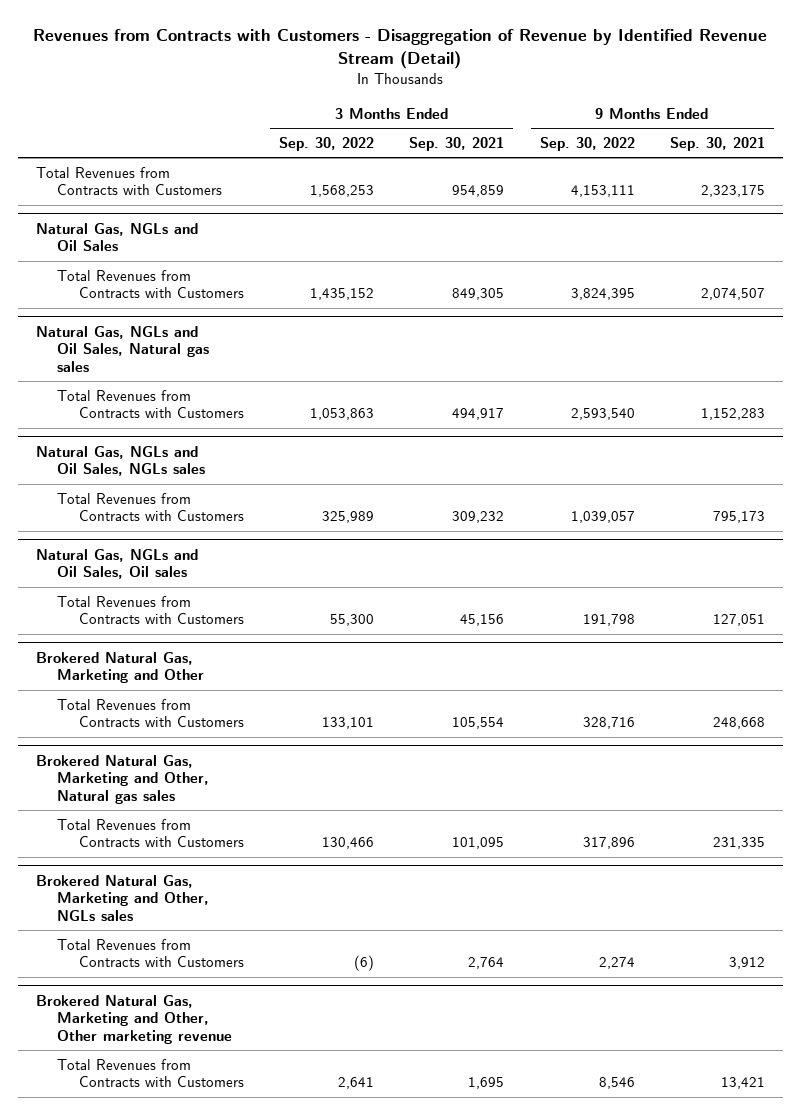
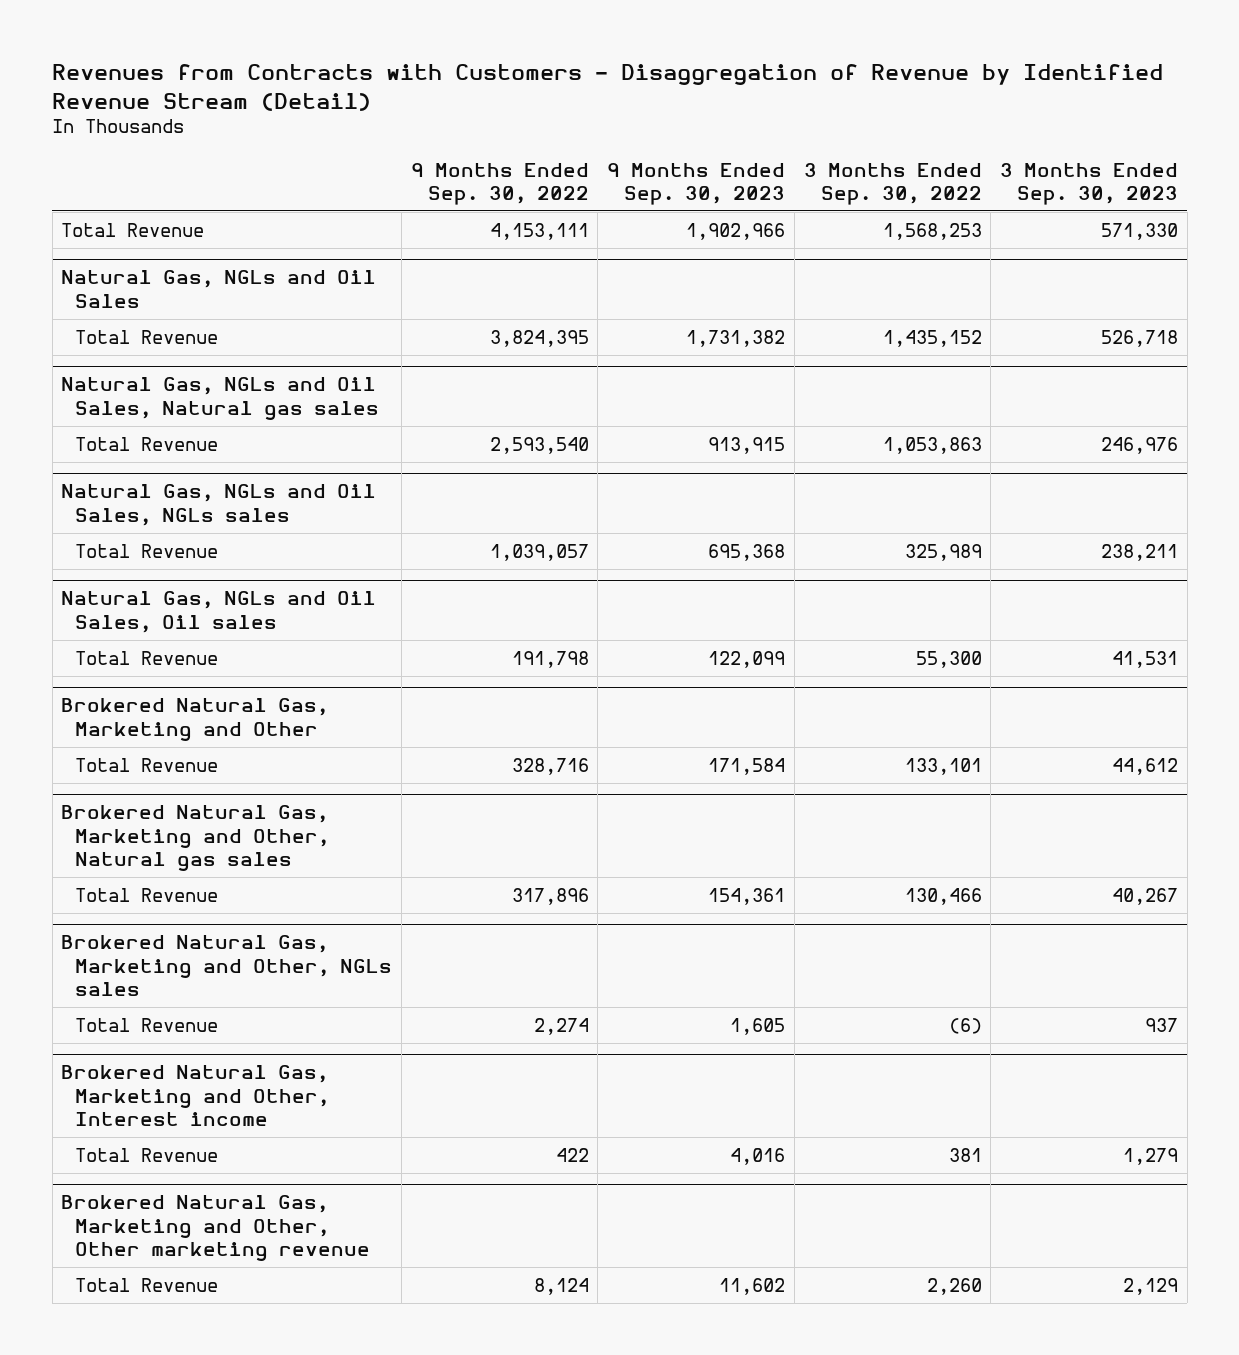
- | 3 Months Ended Sep. 30, 2022 | 3 Months Ended Sep. 30, 2021 | 9 Months Ended Sep. 30, 2022 | 9 Months Ended Sep. 30, 2021
+ | 9 Months Ended Sep. 30, 2022 | 9 Months Ended Sep. 30, 2023 | 3 Months Ended Sep. 30, 2022 | 3 Months Ended Sep. 30, 2023
- Total Revenues from Contracts with Customers | 1,568,253 | 954,859 | 4,153,111 | 2,323,175
+ Total Revenue | 4,153,111 | 1,902,966 | 1,568,253 | 571,330
@ Natural Gas, NGLs and Oil Sales
- Total Revenues from Contracts with Customers | 1,435,152 | 849,305 | 3,824,395 | 2,074,507
+ Total Revenue | 3,824,395 | 1,731,382 | 1,435,152 | 526,718
@ Natural Gas, NGLs and Oil Sales, Natural gas sales
- Total Revenues from Contracts with Customers | 1,053,863 | 494,917 | 2,593,540 | 1,152,283
+ Total Revenue | 2,593,540 | 913,915 | 1,053,863 | 246,976
@ Natural Gas, NGLs and Oil Sales, NGLs sales
- Total Revenues from Contracts with Customers | 325,989 | 309,232 | 1,039,057 | 795,173
+ Total Revenue | 1,039,057 | 695,368 | 325,989 | 238,211
@ Natural Gas, NGLs and Oil Sales, Oil sales
- Total Revenues from Contracts with Customers | 55,300 | 45,156 | 191,798 | 127,051
+ Total Revenue | 191,798 | 122,099 | 55,300 | 41,531
@ Brokered Natural Gas, Marketing and Other
- Total Revenues from Contracts with Customers | 133,101 | 105,554 | 328,716 | 248,668
+ Total Revenue | 328,716 | 171,584 | 133,101 | 44,612
@ Brokered Natural Gas, Marketing and Other, Natural gas sales
- Total Revenues from Contracts with Customers | 130,466 | 101,095 | 317,896 | 231,335
+ Total Revenue | 317,896 | 154,361 | 130,466 | 40,267
@ Brokered Natural Gas, Marketing and Other, NGLs sales
- Total Revenues from Contracts with Customers | (6) | 2,764 | 2,274 | 3,912
+ Total Revenue | 2,274 | 1,605 | (6) | 937
+ Brokered Natural Gas, Marketing and Other, Interest income
+ Total Revenue | 422 | 4,016 | 381 | 1,279
@ Brokered Natural Gas, Marketing and Other, Other marketing revenue
- Total Revenues from Contracts with Customers | 2,641 | 1,695 | 8,546 | 13,421
+ Total Revenue | 8,124 | 11,602 | 2,260 | 2,129

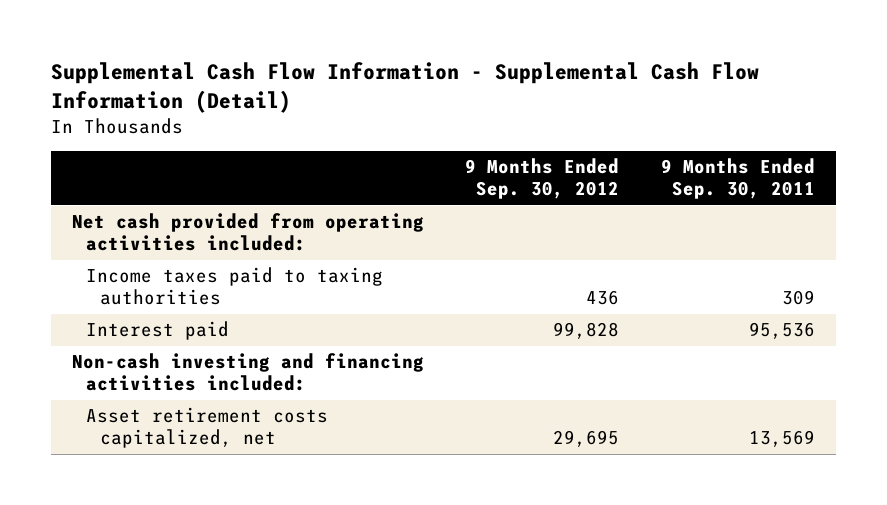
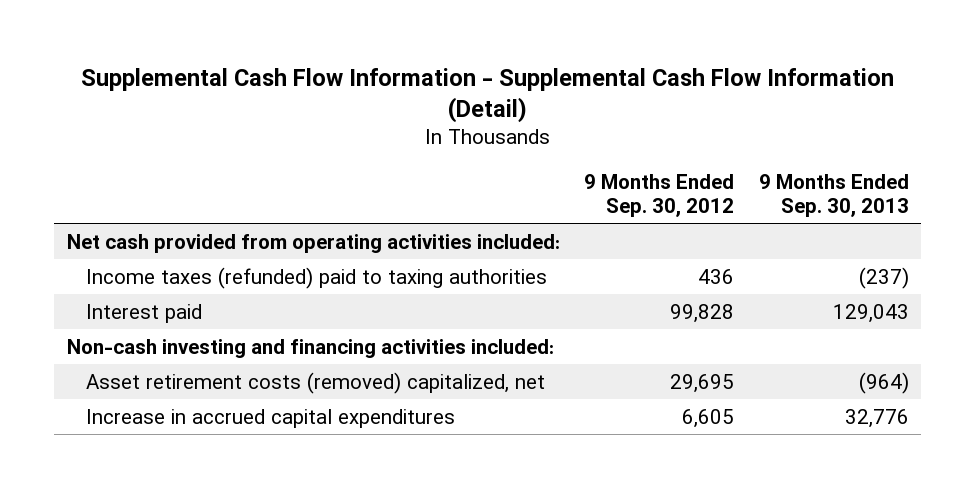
- | 9 Months Ended Sep. 30, 2012 | 9 Months Ended Sep. 30, 2011
+ | 9 Months Ended Sep. 30, 2012 | 9 Months Ended Sep. 30, 2013
- Income taxes paid to taxing authorities | 436 | 309
+ Income taxes (refunded) paid to taxing authorities | 436 | (237)
- Asset retirement costs capitalized, net | 29,695 | 13,569
+ Asset retirement costs (removed) capitalized, net | 29,695 | (964)
+ Increase in accrued capital expenditures | 6,605 | 32,776

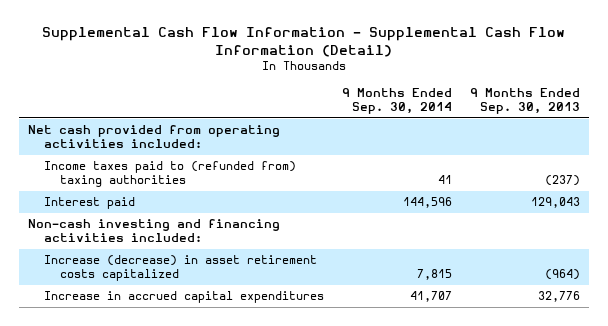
- | 9 Months Ended Sep. 30, 2012 | 9 Months Ended Sep. 30, 2013
+ | 9 Months Ended Sep. 30, 2014 | 9 Months Ended Sep. 30, 2013
- Income taxes (refunded) paid to taxing authorities | 436 | (237)
+ Income taxes paid to (refunded from) taxing authorities | 41 | (237)
- Asset retirement costs (removed) capitalized, net | 29,695 | (964)
+ Increase (decrease) in asset retirement costs capitalized | 7,815 | (964)

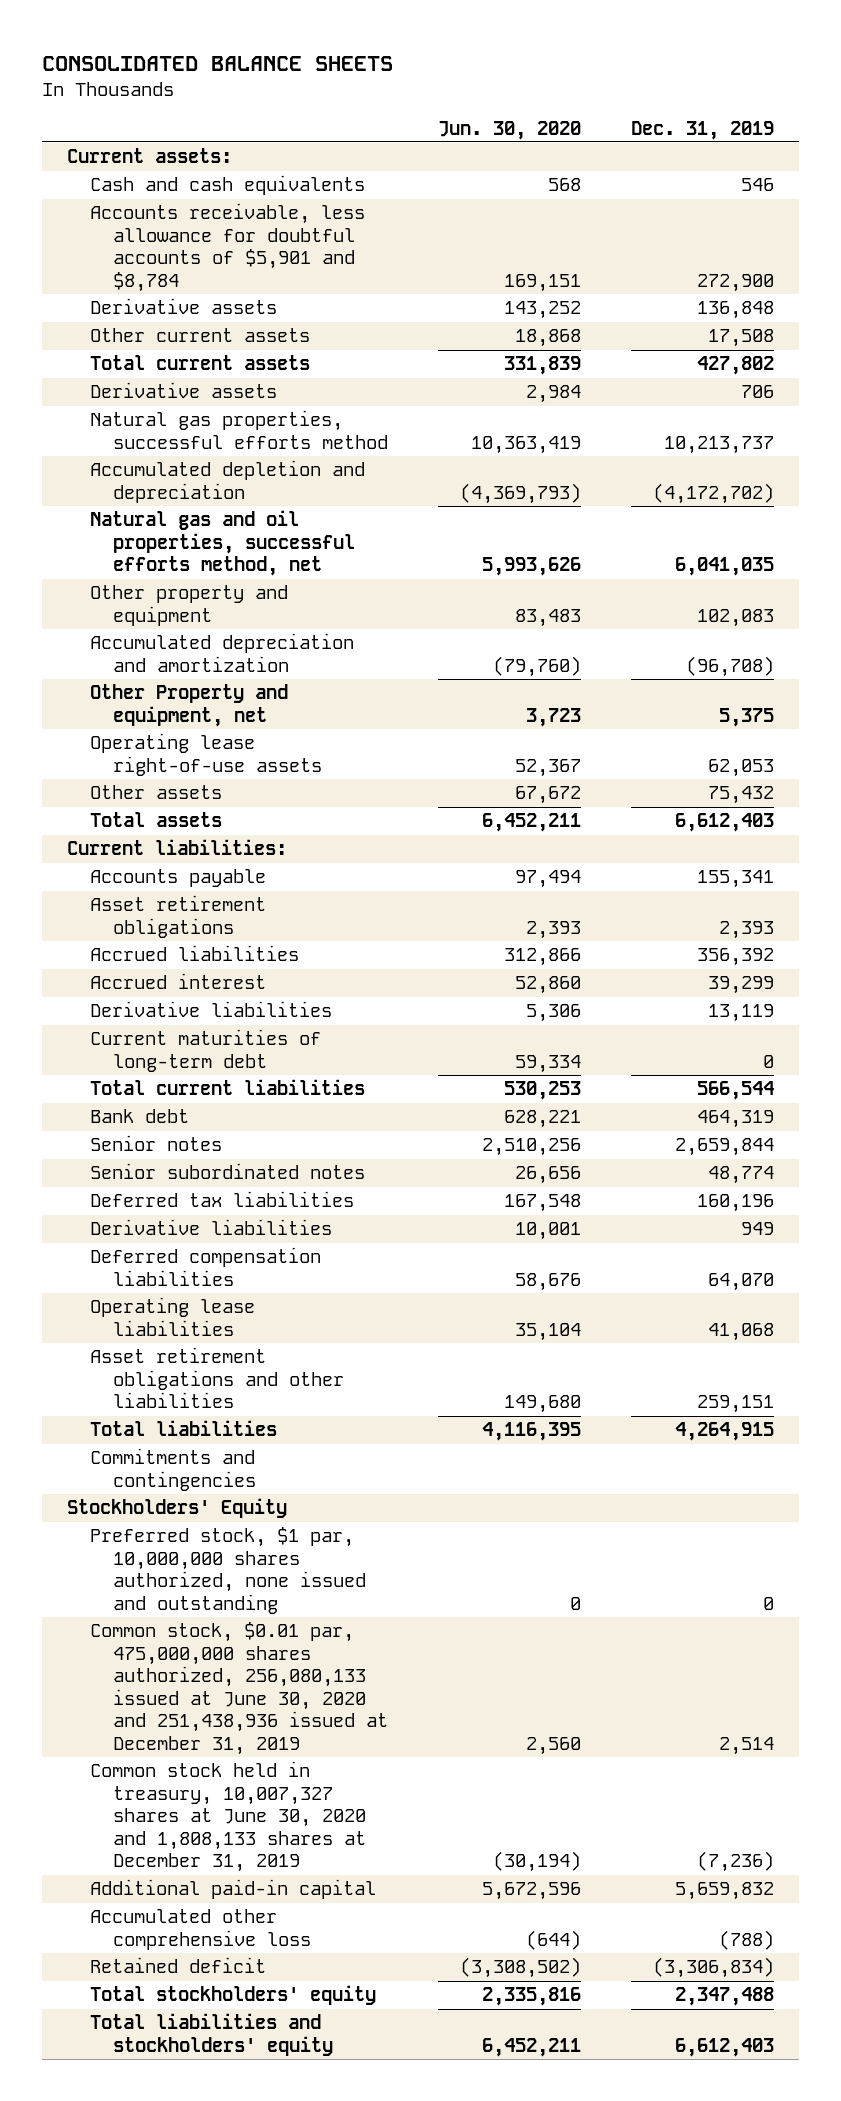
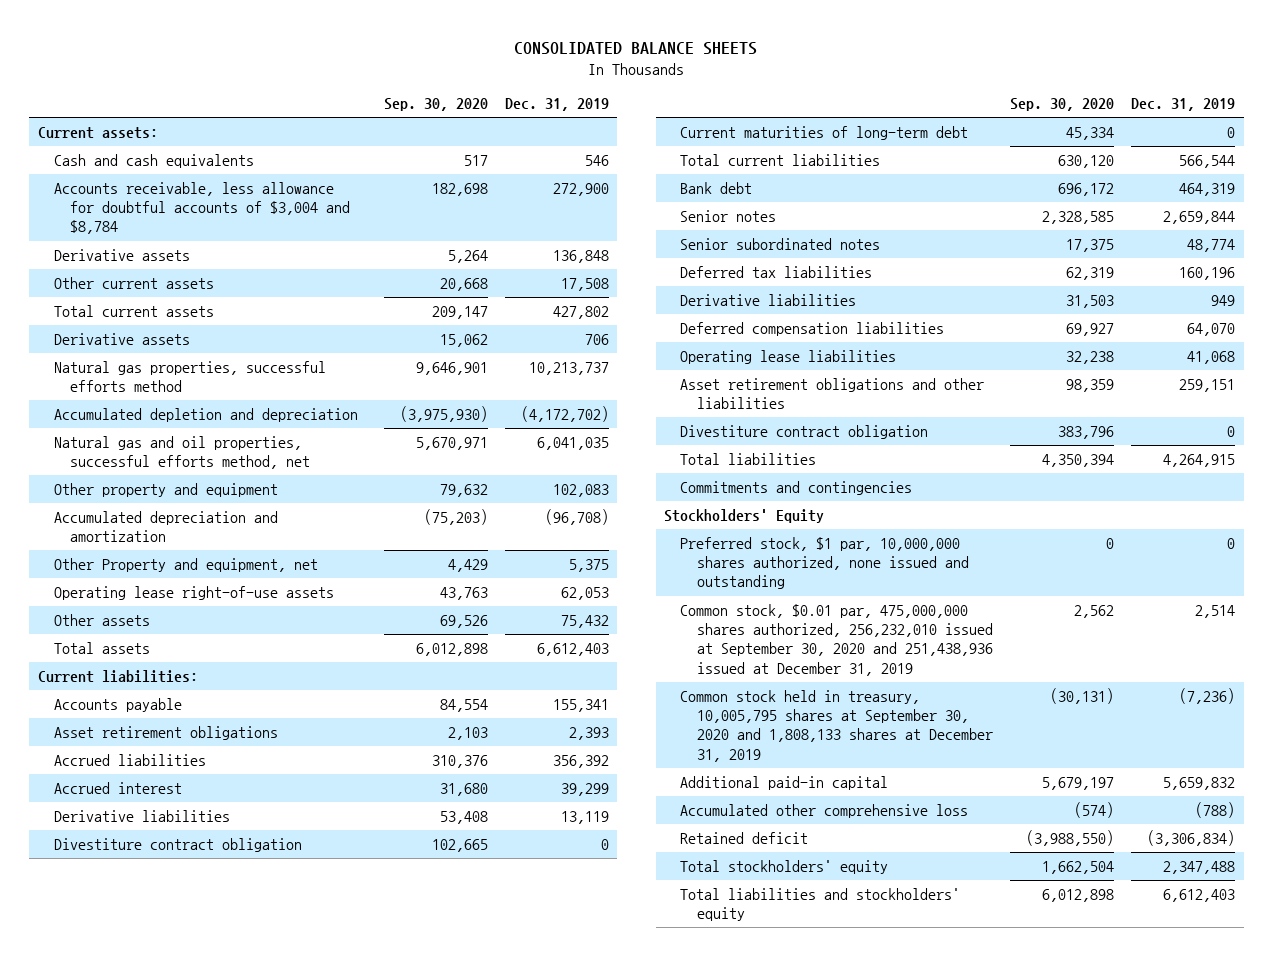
- | Jun. 30, 2020 | Dec. 31, 2019
+ | Sep. 30, 2020 | Dec. 31, 2019
- Accounts receivable, less allowance for doubtful accounts of $5,901 and $8,784 | 169,151 | 272,900
+ Accounts receivable, less allowance for doubtful accounts of $3,004 and $8,784 | 182,698 | 272,900
+ Divestiture contract obligation | 102,665 | 0
+ Divestiture contract obligation | 383,796 | 0
- Common stock, $0.01 par, 475,000,000 shares authorized, 256,080,133 issued at June 30, 2020 and 251,438,936 issued at December 31, 2019 | 2,560 | 2,514
- Common stock held in treasury, 10,007,327 shares at June 30, 2020 and 1,808,133 shares at December 31, 2019 | (30,194) | (7,236)
+ Common stock, $0.01 par, 475,000,000 shares authorized, 256,232,010 issued at September 30, 2020 and 251,438,936 issued at December 31, 2019 | 2,562 | 2,514
+ Common stock held in treasury, 10,005,795 shares at September 30, 2020 and 1,808,133 shares at December 31, 2019 | (30,131) | (7,236)

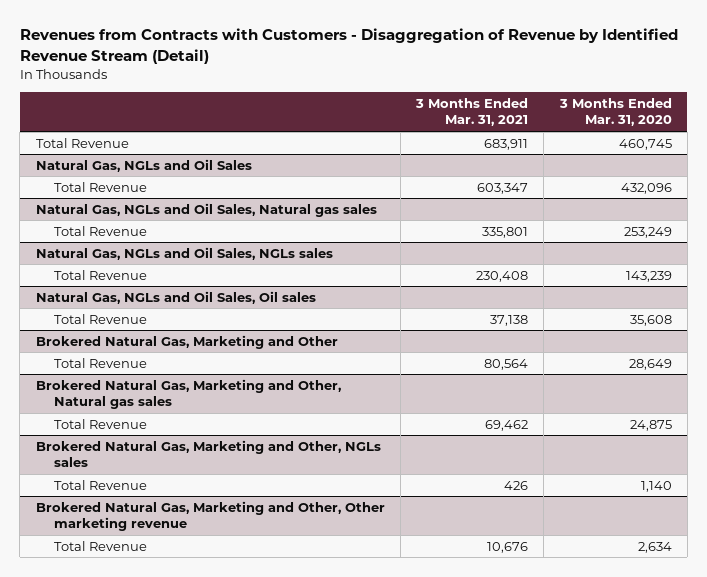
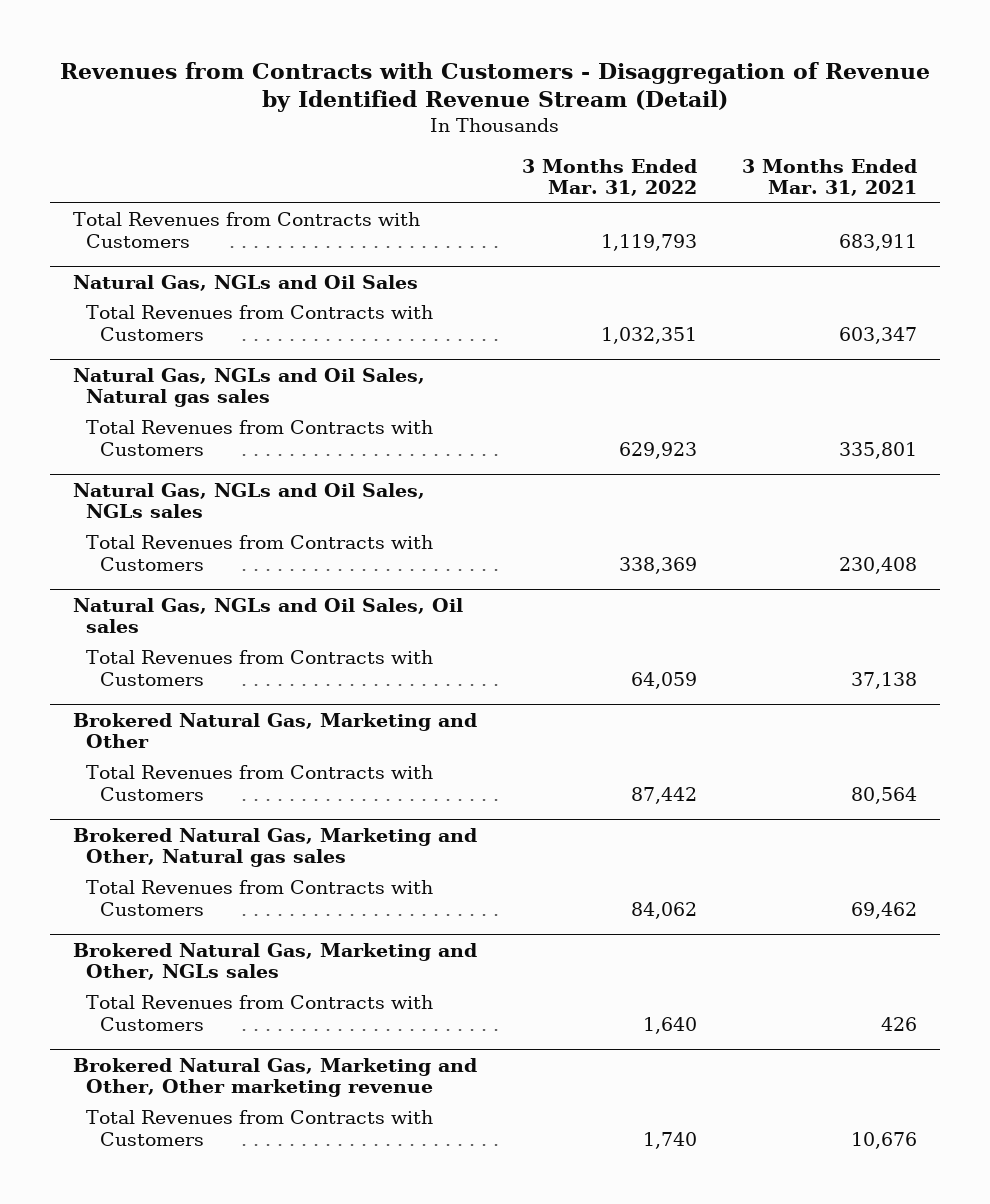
- | 3 Months Ended Mar. 31, 2021 | 3 Months Ended Mar. 31, 2020
+ | 3 Months Ended Mar. 31, 2022 | 3 Months Ended Mar. 31, 2021
- Total Revenue | 683,911 | 460,745
+ Total Revenues from Contracts with Customers | 1,119,793 | 683,911
@ Natural Gas, NGLs and Oil Sales
- Total Revenue | 603,347 | 432,096
+ Total Revenues from Contracts with Customers | 1,032,351 | 603,347
@ Natural Gas, NGLs and Oil Sales, Natural gas sales
- Total Revenue | 335,801 | 253,249
+ Total Revenues from Contracts with Customers | 629,923 | 335,801
@ Natural Gas, NGLs and Oil Sales, NGLs sales
- Total Revenue | 230,408 | 143,239
+ Total Revenues from Contracts with Customers | 338,369 | 230,408
@ Natural Gas, NGLs and Oil Sales, Oil sales
- Total Revenue | 37,138 | 35,608
+ Total Revenues from Contracts with Customers | 64,059 | 37,138
@ Brokered Natural Gas, Marketing and Other
- Total Revenue | 80,564 | 28,649
+ Total Revenues from Contracts with Customers | 87,442 | 80,564
@ Brokered Natural Gas, Marketing and Other, Natural gas sales
- Total Revenue | 69,462 | 24,875
+ Total Revenues from Contracts with Customers | 84,062 | 69,462
@ Brokered Natural Gas, Marketing and Other, NGLs sales
- Total Revenue | 426 | 1,140
+ Total Revenues from Contracts with Customers | 1,640 | 426
@ Brokered Natural Gas, Marketing and Other, Other marketing revenue
- Total Revenue | 10,676 | 2,634
+ Total Revenues from Contracts with Customers | 1,740 | 10,676

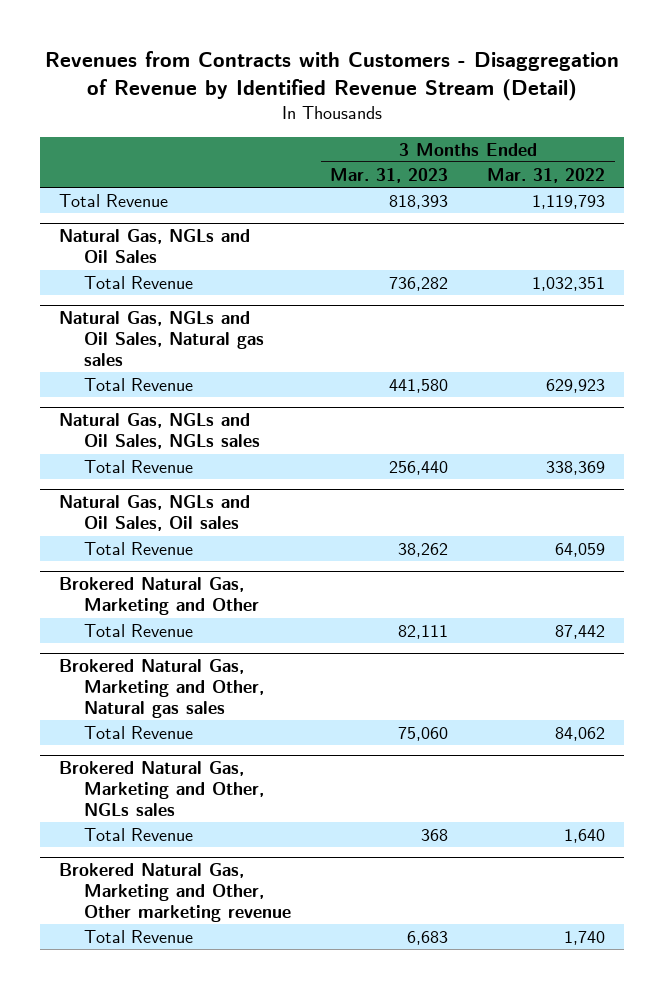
- | 3 Months Ended Mar. 31, 2022 | 3 Months Ended Mar. 31, 2021
+ | 3 Months Ended Mar. 31, 2023 | 3 Months Ended Mar. 31, 2022
- Total Revenues from Contracts with Customers | 1,119,793 | 683,911
+ Total Revenue | 818,393 | 1,119,793
@ Natural Gas, NGLs and Oil Sales
- Total Revenues from Contracts with Customers | 1,032,351 | 603,347
+ Total Revenue | 736,282 | 1,032,351
@ Natural Gas, NGLs and Oil Sales, Natural gas sales
- Total Revenues from Contracts with Customers | 629,923 | 335,801
+ Total Revenue | 441,580 | 629,923
@ Natural Gas, NGLs and Oil Sales, NGLs sales
- Total Revenues from Contracts with Customers | 338,369 | 230,408
+ Total Revenue | 256,440 | 338,369
@ Natural Gas, NGLs and Oil Sales, Oil sales
- Total Revenues from Contracts with Customers | 64,059 | 37,138
+ Total Revenue | 38,262 | 64,059
@ Brokered Natural Gas, Marketing and Other
- Total Revenues from Contracts with Customers | 87,442 | 80,564
+ Total Revenue | 82,111 | 87,442
@ Brokered Natural Gas, Marketing and Other, Natural gas sales
- Total Revenues from Contracts with Customers | 84,062 | 69,462
+ Total Revenue | 75,060 | 84,062
@ Brokered Natural Gas, Marketing and Other, NGLs sales
- Total Revenues from Contracts with Customers | 1,640 | 426
+ Total Revenue | 368 | 1,640
@ Brokered Natural Gas, Marketing and Other, Other marketing revenue
- Total Revenues from Contracts with Customers | 1,740 | 10,676
+ Total Revenue | 6,683 | 1,740

